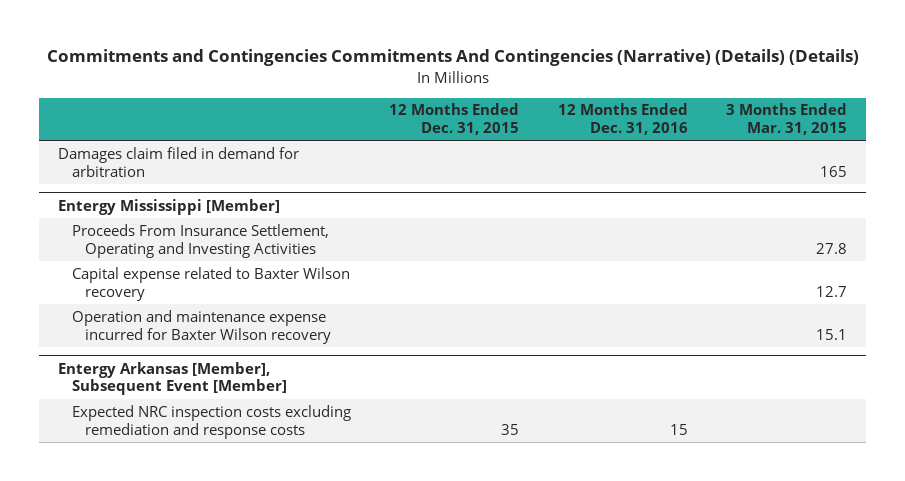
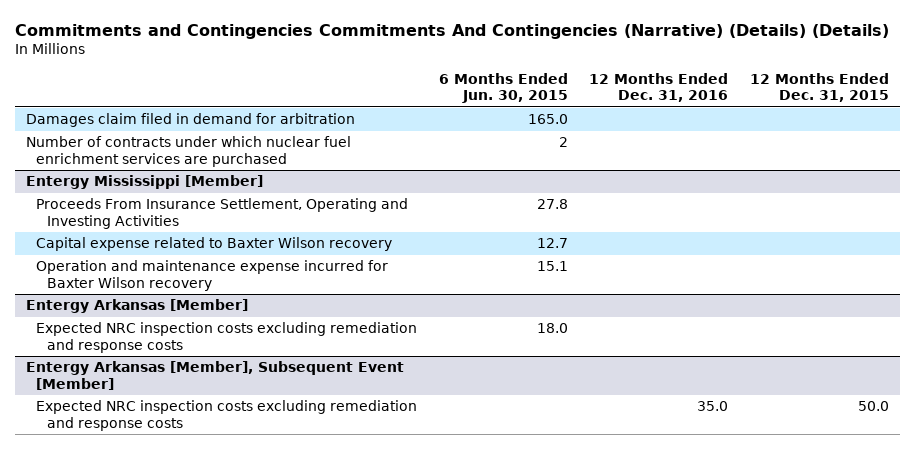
- | 12 Months Ended Dec. 31, 2015 | 12 Months Ended Dec. 31, 2016 | 3 Months Ended Mar. 31, 2015
+ | 6 Months Ended Jun. 30, 2015 | 12 Months Ended Dec. 31, 2016 | 12 Months Ended Dec. 31, 2015
+ Number of contracts under which nuclear fuel enrichment services are purchased | 2 | |
+ Entergy Arkansas [Member]
+ Expected NRC inspection costs excluding remediation and response costs | 18.0 | |
@ Entergy Arkansas [Member], Subsequent Event [Member]
- Expected NRC inspection costs excluding remediation and response costs | 35 | 15 |
+ Expected NRC inspection costs excluding remediation and response costs | | 35.0 | 50.0

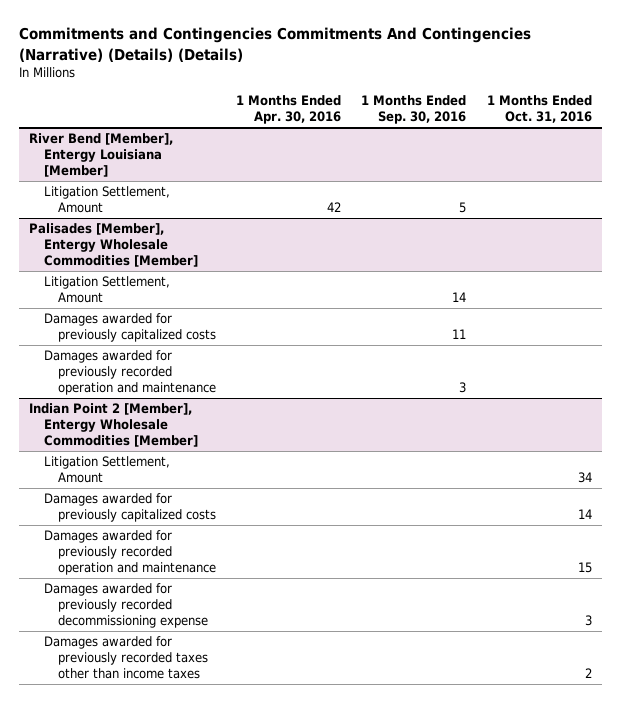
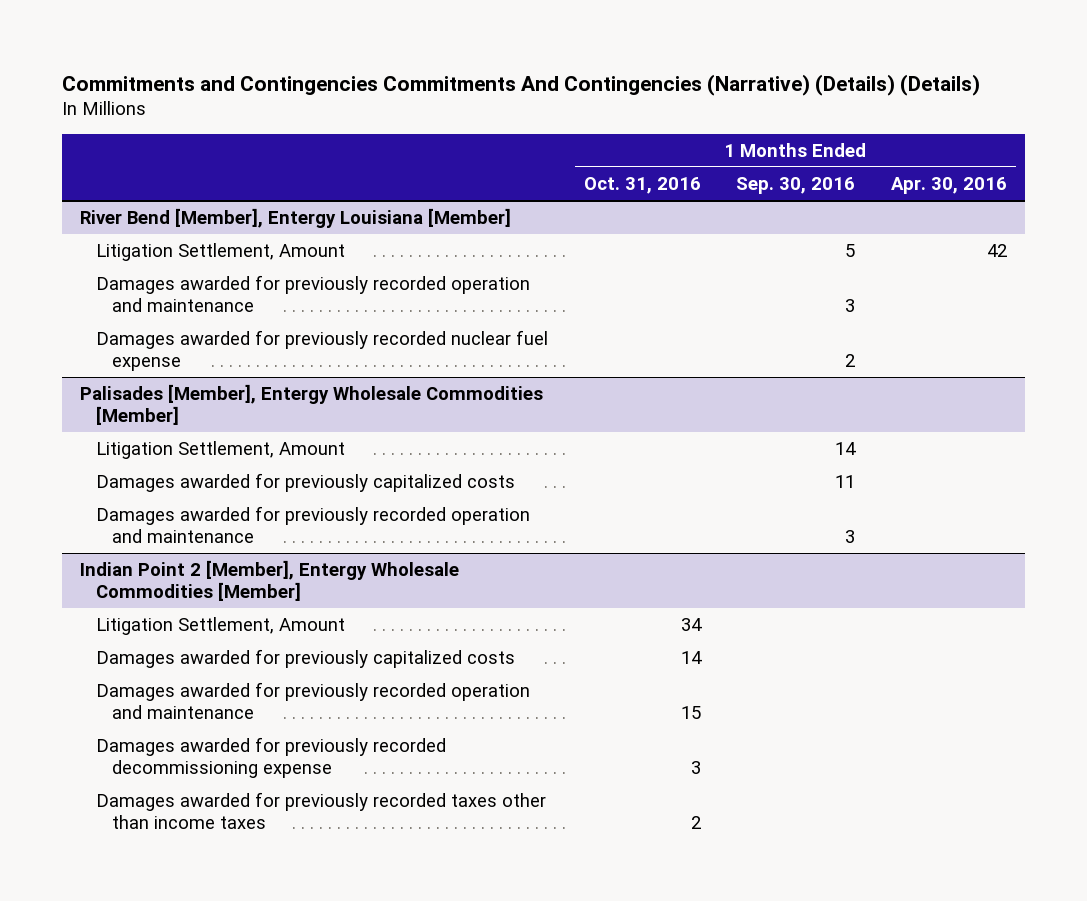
- | 1 Months Ended Apr. 30, 2016 | 1 Months Ended Sep. 30, 2016 | 1 Months Ended Oct. 31, 2016
+ | 1 Months Ended Oct. 31, 2016 | 1 Months Ended Sep. 30, 2016 | 1 Months Ended Apr. 30, 2016
@ River Bend [Member], Entergy Louisiana [Member]
+ Damages awarded for previously recorded operation and maintenance | | 3 |
+ Damages awarded for previously recorded nuclear fuel expense | | 2 |

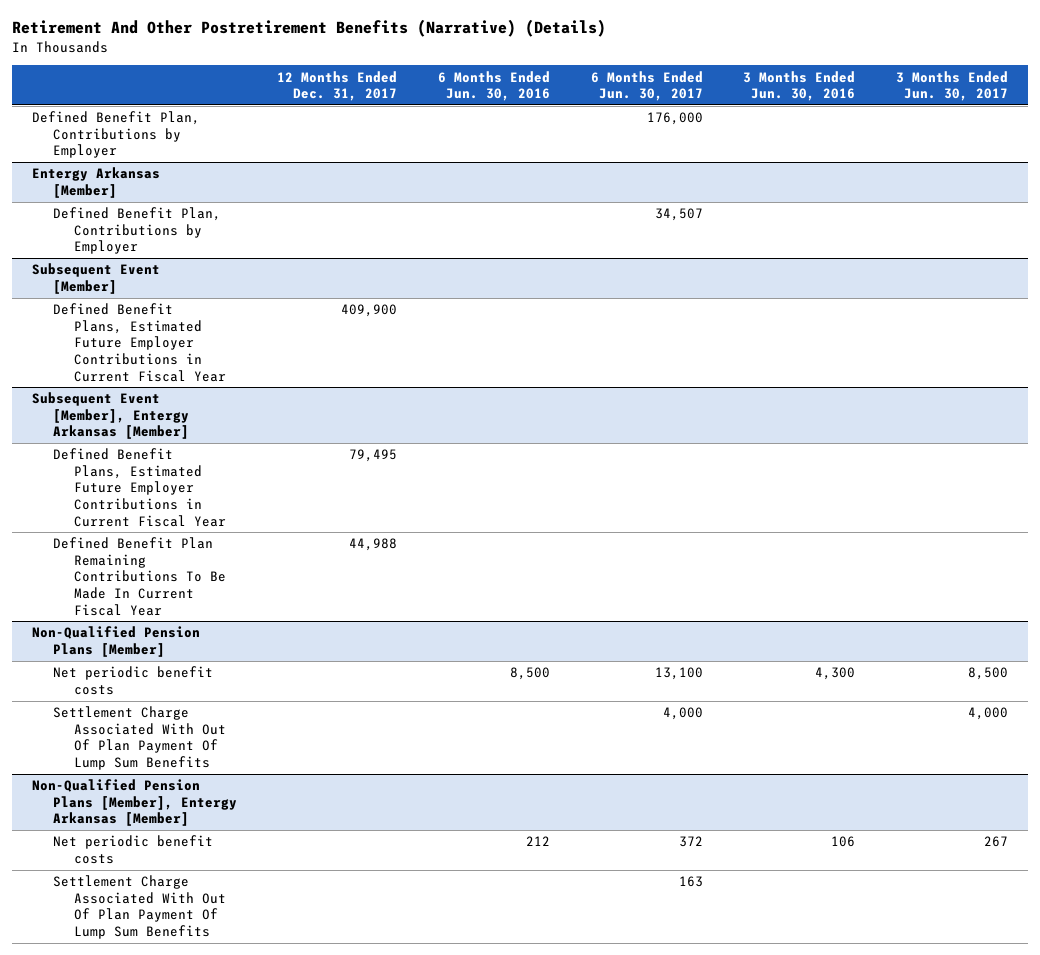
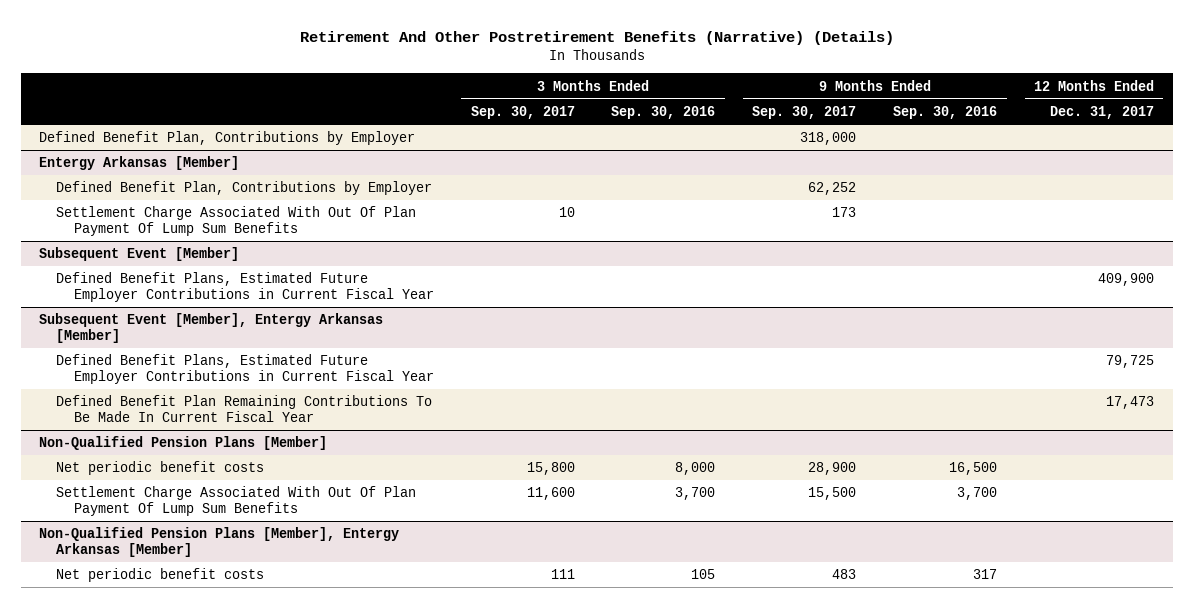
- | 12 Months Ended Dec. 31, 2017 | 6 Months Ended Jun. 30, 2016 | 6 Months Ended Jun. 30, 2017 | 3 Months Ended Jun. 30, 2016 | 3 Months Ended Jun. 30, 2017
+ | 3 Months Ended Sep. 30, 2017 | 3 Months Ended Sep. 30, 2016 | 9 Months Ended Sep. 30, 2017 | 9 Months Ended Sep. 30, 2016 | 12 Months Ended Dec. 31, 2017
@ Entergy Arkansas [Member]
+ Settlement Charge Associated With Out Of Plan Payment Of Lump Sum Benefits | 10 | | 173 | |
@ Subsequent Event [Member], Entergy Arkansas [Member]
- Defined Benefit Plans, Estimated Future Employer Contributions in Current Fiscal Year | 79,495 | | | |
- Defined Benefit Plan Remaining Contributions To Be Made In Current Fiscal Year | 44,988 | | | |
+ Defined Benefit Plans, Estimated Future Employer Contributions in Current Fiscal Year | | | | | 79,725
+ Defined Benefit Plan Remaining Contributions To Be Made In Current Fiscal Year | | | | | 17,473
@ Non-Qualified Pension Plans [Member], Entergy Arkansas [Member]
- Settlement Charge Associated With Out Of Plan Payment Of Lump Sum Benefits | | | 163 | |

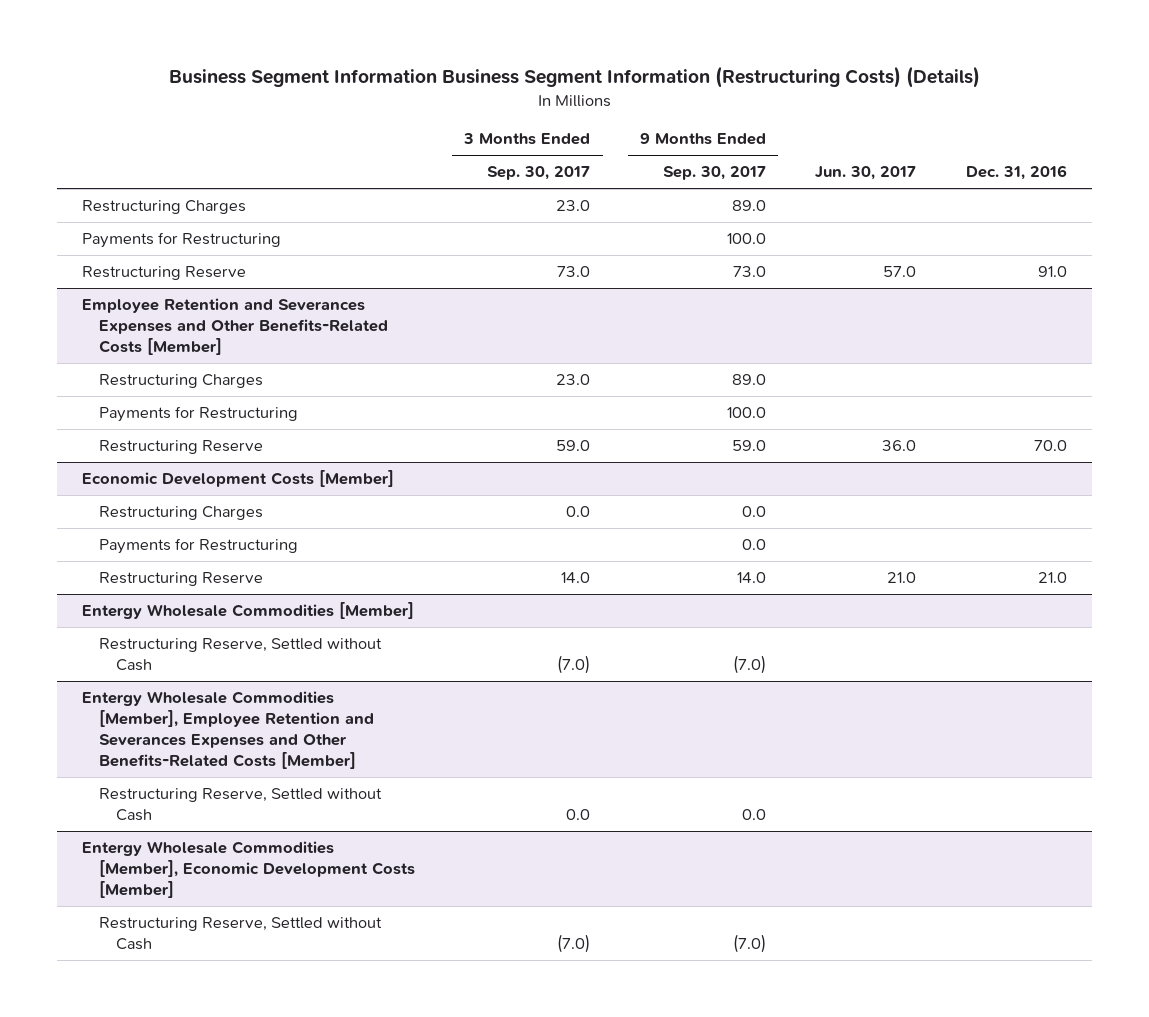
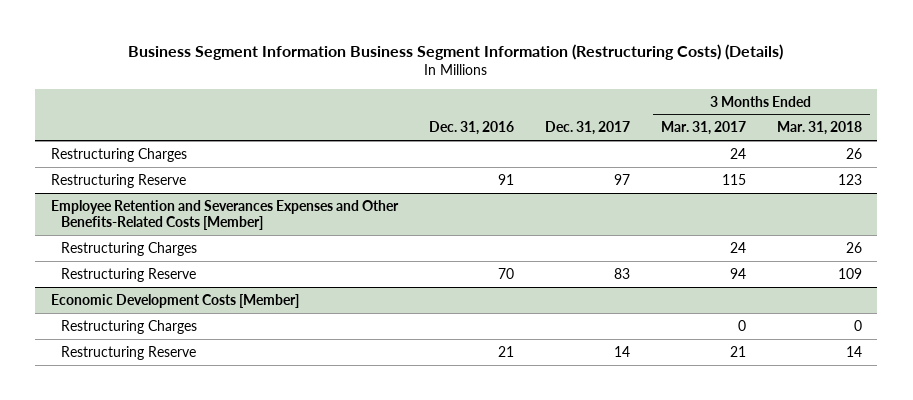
- | 3 Months Ended Sep. 30, 2017 | 9 Months Ended Sep. 30, 2017 | Jun. 30, 2017 | Dec. 31, 2016
+ | Dec. 31, 2016 | Dec. 31, 2017 | 3 Months Ended Mar. 31, 2017 | 3 Months Ended Mar. 31, 2018
- Payments for Restructuring | | 100.0 | |
- Restructuring Reserve | 73.0 | 73.0 | 57.0 | 91.0
+ Restructuring Reserve | 91 | 97 | 115 | 123
@ Employee Retention and Severances Expenses and Other Benefits-Related Costs [Member]
- Payments for Restructuring | | 100.0 | |
- Restructuring Reserve | 59.0 | 59.0 | 36.0 | 70.0
+ Restructuring Reserve | 70 | 83 | 94 | 109
@ Economic Development Costs [Member]
- Payments for Restructuring | | 0.0 | |
- Restructuring Reserve | 14.0 | 14.0 | 21.0 | 21.0
- Entergy Wholesale Commodities [Member]
- Restructuring Reserve, Settled without Cash | (7.0) | (7.0) | |
- Entergy Wholesale Commodities [Member], Employee Retention and Severances Expenses and Other Benefits-Related Costs [Member]
- Restructuring Reserve, Settled without Cash | 0.0 | 0.0 | |
- Entergy Wholesale Commodities [Member], Economic Development Costs [Member]
- Restructuring Reserve, Settled without Cash | (7.0) | (7.0) | |
@ Economic Development Costs [Member]
+ Restructuring Reserve | 21 | 14 | 21 | 14

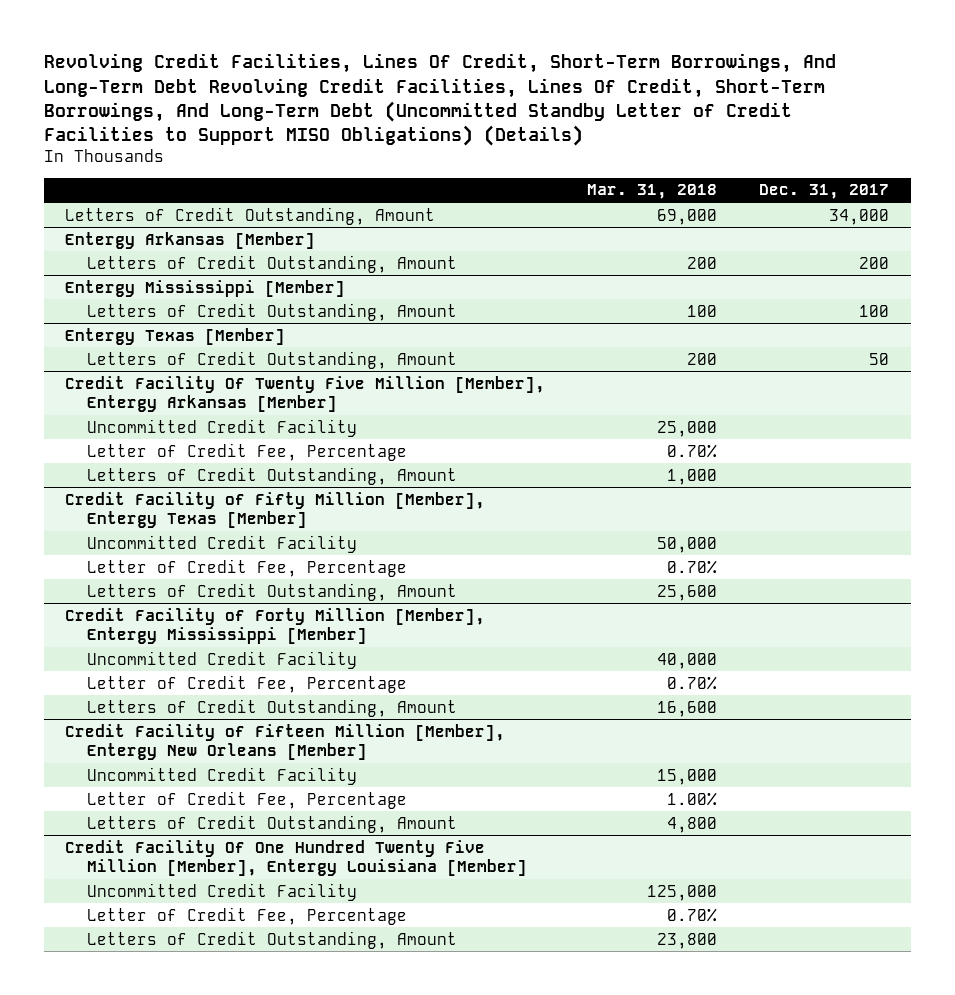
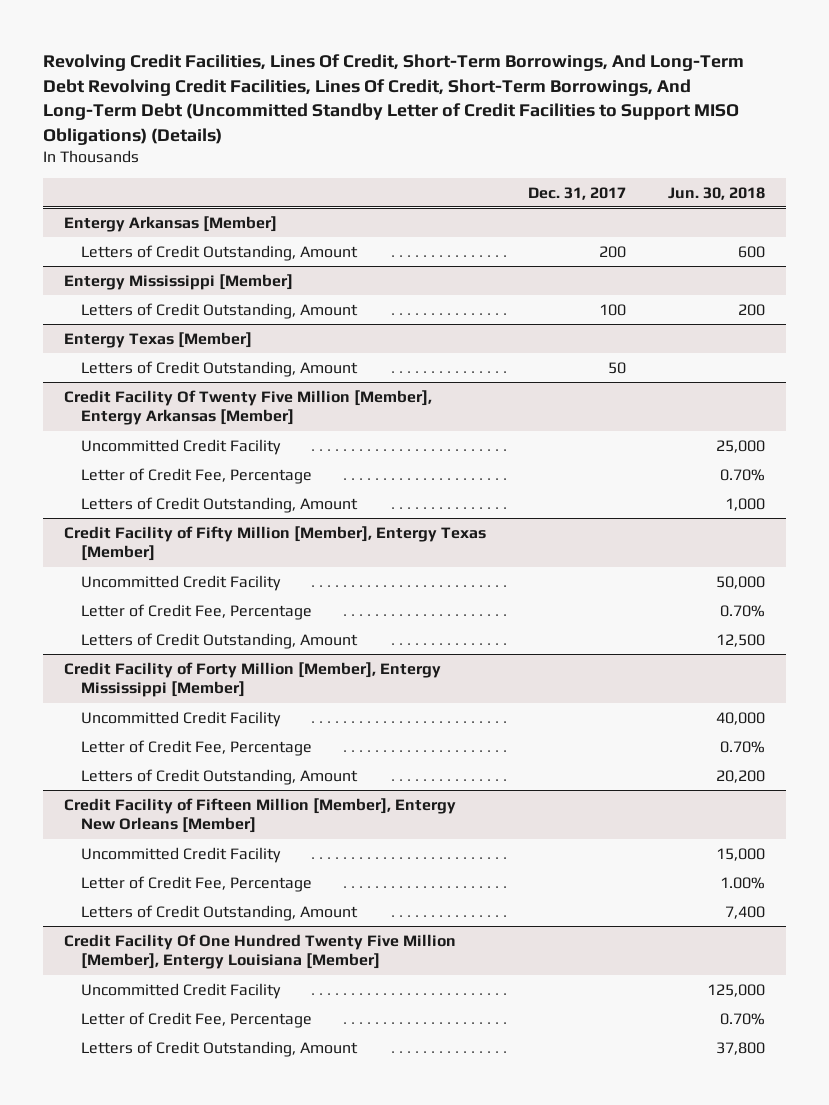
- | Mar. 31, 2018 | Dec. 31, 2017
+ | Dec. 31, 2017 | Jun. 30, 2018
- Letters of Credit Outstanding, Amount | 69,000 | 34,000

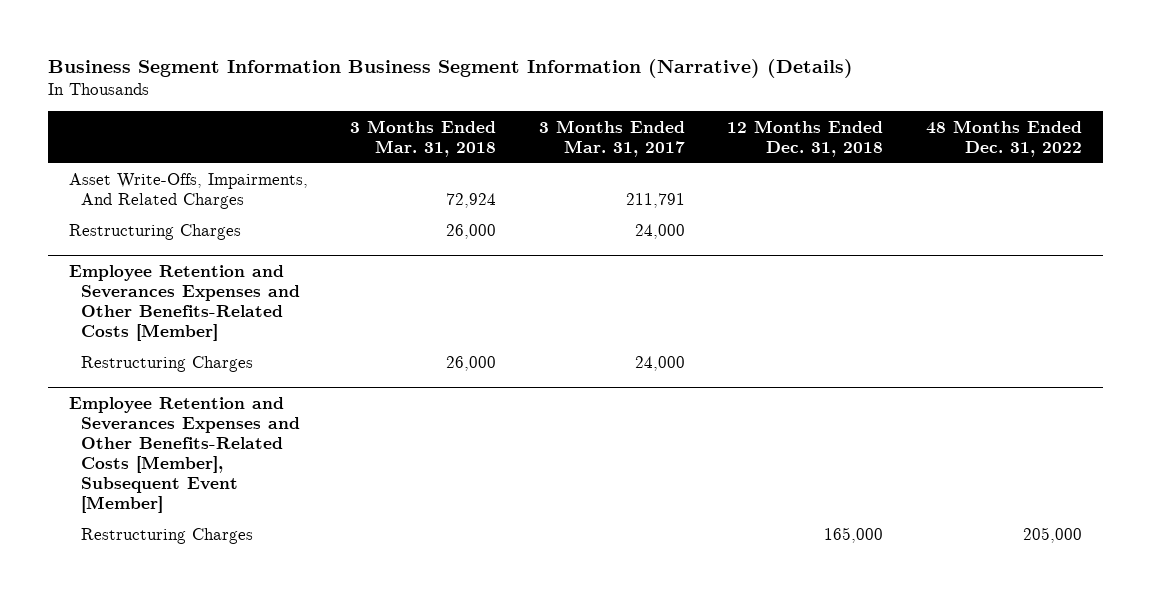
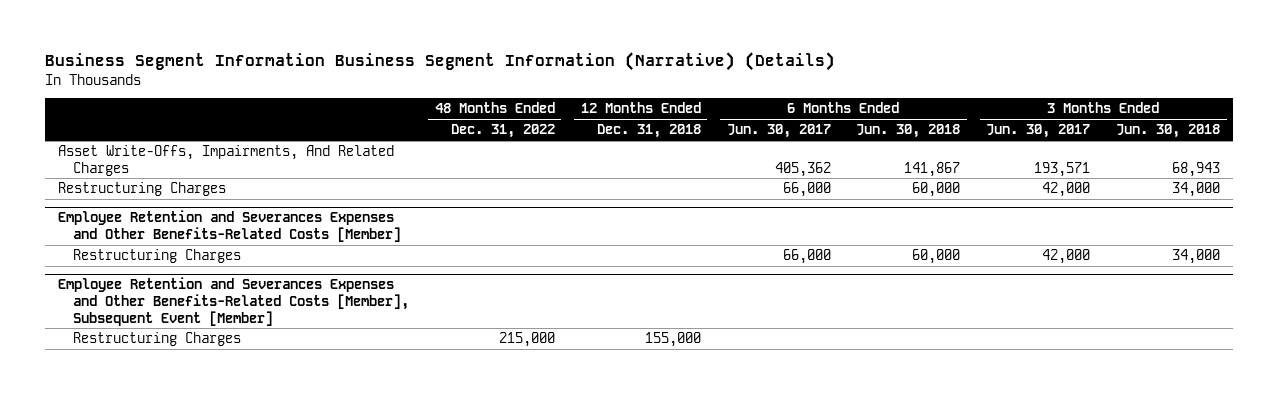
- | 3 Months Ended Mar. 31, 2018 | 3 Months Ended Mar. 31, 2017 | 12 Months Ended Dec. 31, 2018 | 48 Months Ended Dec. 31, 2022
+ | 48 Months Ended Dec. 31, 2022 | 12 Months Ended Dec. 31, 2018 | 6 Months Ended Jun. 30, 2017 | 6 Months Ended Jun. 30, 2018 | 3 Months Ended Jun. 30, 2017 | 3 Months Ended Jun. 30, 2018
@ Employee Retention and Severances Expenses and Other Benefits-Related Costs [Member], Subsequent Event [Member]
- Restructuring Charges | | | 165,000 | 205,000
+ Restructuring Charges | 215,000 | 155,000 | | | |

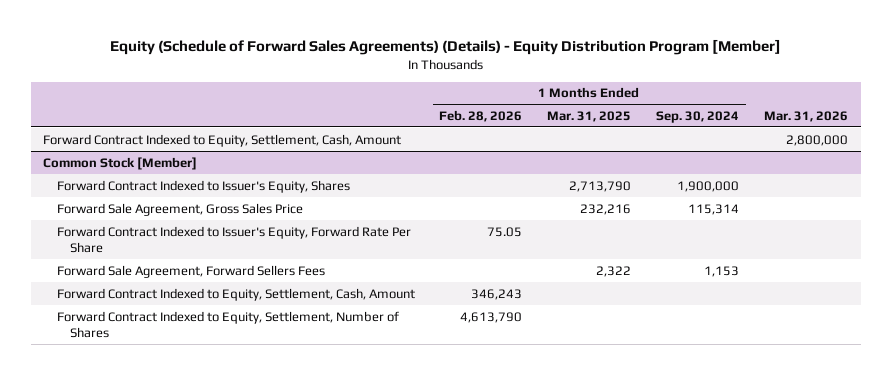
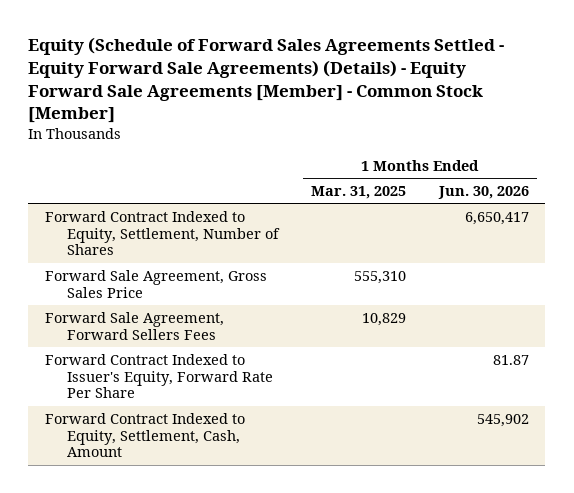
- Equity (Schedule of Forward Sales Agreements) (Details) - Equity Distribution Program [Member]
+ Equity (Schedule of Forward Sales Agreements Settled - Equity Forward Sale Agreements) (Details) - Equity Forward Sale Agreements [Member] - Common Stock [Member]
- | 1 Months Ended Feb. 28, 2026 | 1 Months Ended Mar. 31, 2025 | 1 Months Ended Sep. 30, 2024 | Mar. 31, 2026
+ | 1 Months Ended Mar. 31, 2025 | 1 Months Ended Jun. 30, 2026
+ Forward Contract Indexed to Equity, Settlement, Number of Shares | | 6,650,417
+ Forward Sale Agreement, Gross Sales Price | 555,310 |
+ Forward Sale Agreement, Forward Sellers Fees | 10,829 |
+ Forward Contract Indexed to Issuer's Equity, Forward Rate Per Share | | 81.87
- Common Stock [Member]
- Forward Contract Indexed to Issuer's Equity, Shares | | 2,713,790 | 1,900,000 |
- Forward Sale Agreement, Gross Sales Price | | 232,216 | 115,314 |
- Forward Contract Indexed to Issuer's Equity, Forward Rate Per Share | 75.05 | | |
- Forward Sale Agreement, Forward Sellers Fees | | 2,322 | 1,153 |
- Forward Contract Indexed to Equity, Settlement, Cash, Amount | 346,243 | | |
- Forward Contract Indexed to Equity, Settlement, Number of Shares | 4,613,790 | | |

